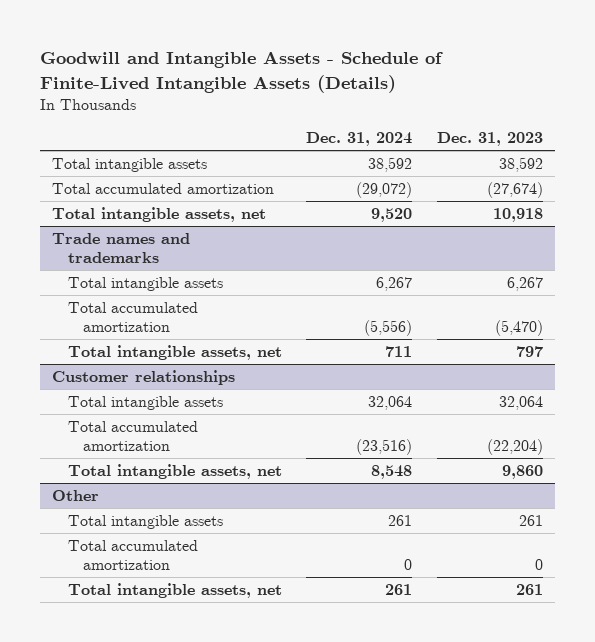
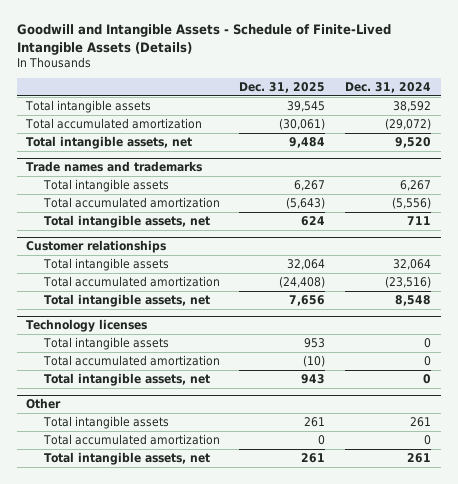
- | Dec. 31, 2024 | Dec. 31, 2023
+ | Dec. 31, 2025 | Dec. 31, 2024
+ Technology licenses
+ Total intangible assets | 953 | 0
+ Total accumulated amortization | (10) | 0
+ Total intangible assets, net | 943 | 0

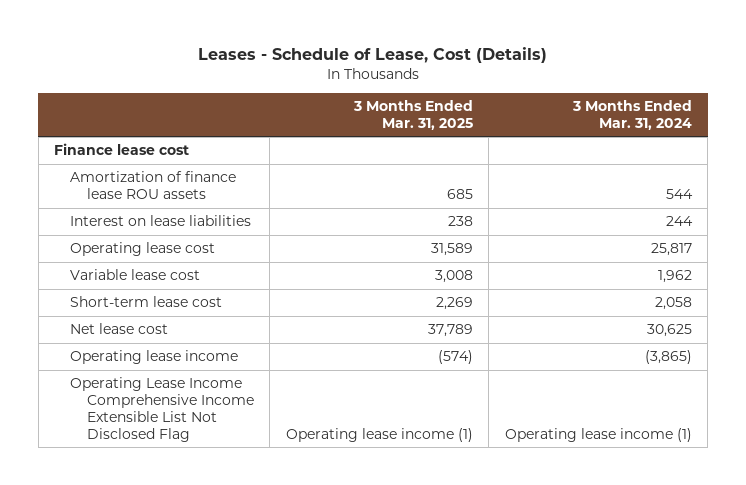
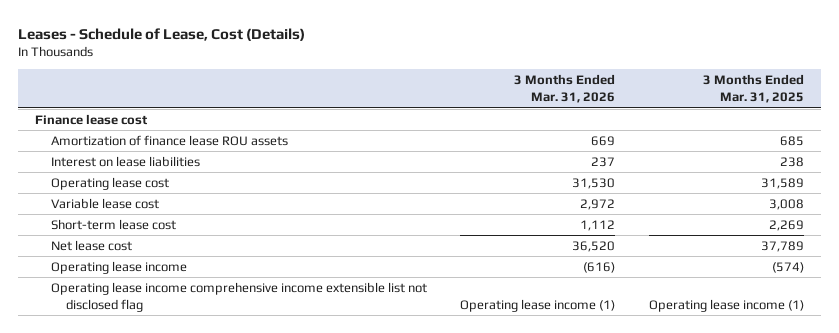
- | 3 Months Ended Mar. 31, 2025 | 3 Months Ended Mar. 31, 2024
+ | 3 Months Ended Mar. 31, 2026 | 3 Months Ended Mar. 31, 2025
- Operating Lease Income Comprehensive Income Extensible List Not Disclosed Flag | Operating lease income (1) | Operating lease income (1)
+ Operating lease income comprehensive income extensible list not disclosed flag | Operating lease income (1) | Operating lease income (1)

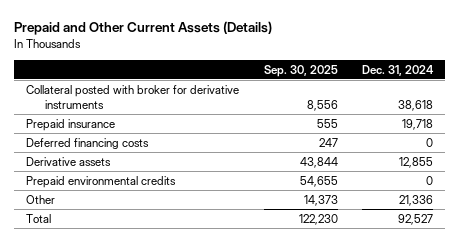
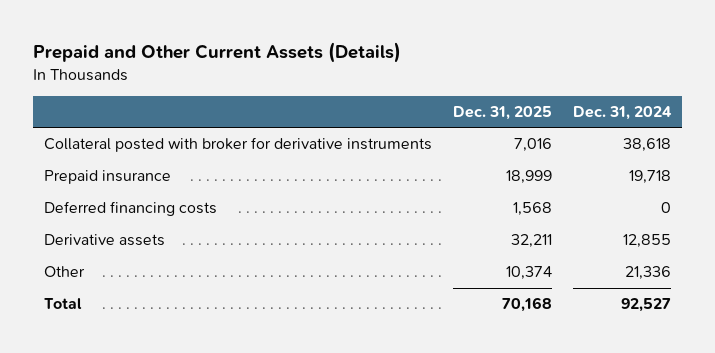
- | Sep. 30, 2025 | Dec. 31, 2024
+ | Dec. 31, 2025 | Dec. 31, 2024
- Prepaid environmental credits | 54,655 | 0

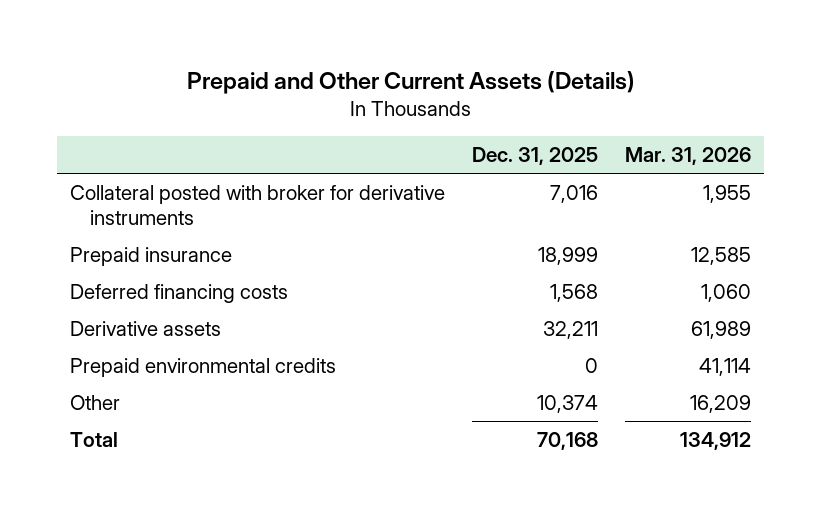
- | Dec. 31, 2025 | Dec. 31, 2024
+ | Dec. 31, 2025 | Mar. 31, 2026
+ Prepaid environmental credits | 0 | 41,114

